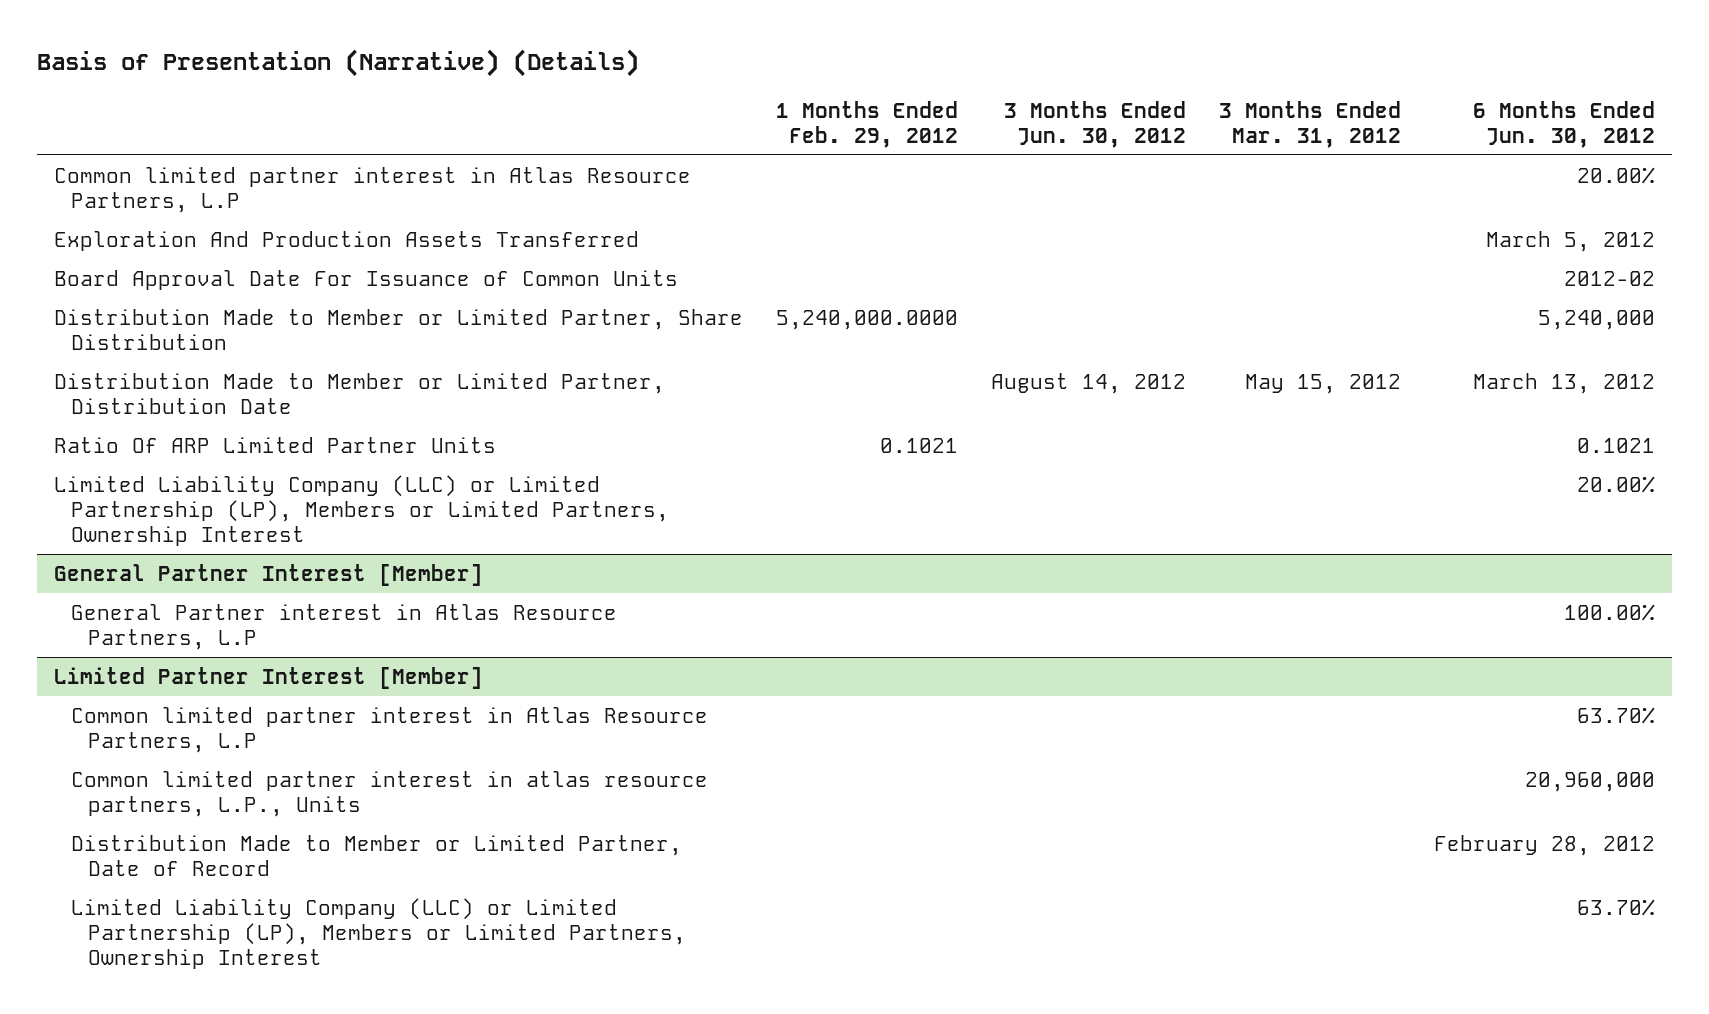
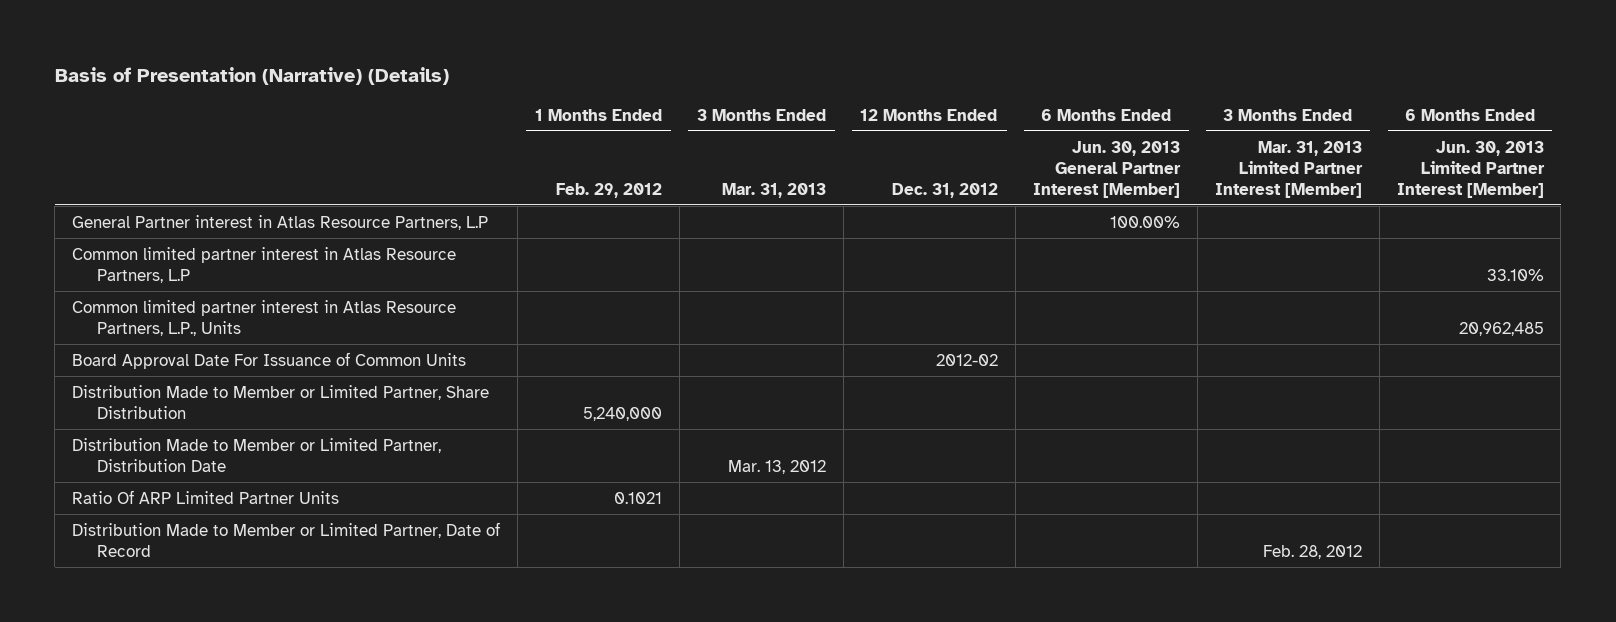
- | 1 Months Ended Feb. 29, 2012 | 3 Months Ended Jun. 30, 2012 | 3 Months Ended Mar. 31, 2012 | 6 Months Ended Jun. 30, 2012
+ | 1 Months Ended Feb. 29, 2012 | 3 Months Ended Mar. 31, 2013 | 12 Months Ended Dec. 31, 2012 | 6 Months Ended Jun. 30, 2013 General Partner Interest [Member] | 3 Months Ended Mar. 31, 2013 Limited Partner Interest [Member] | 6 Months Ended Jun. 30, 2013 Limited Partner Interest [Member]
+ General Partner interest in Atlas Resource Partners, L.P | | | | 100.00% | |
- Exploration And Production Assets Transferred | | | | March 5, 2012
+ Common limited partner interest in Atlas Resource Partners, L.P., Units | | | | | | 20,962,485
- Distribution Made to Member or Limited Partner, Share Distribution | 5,240,000.0000 | | | 5,240,000
+ Distribution Made to Member or Limited Partner, Share Distribution | 5,240,000 | | | | |
- Limited Liability Company (LLC) or Limited Partnership (LP), Members or Limited Partners, Ownership Interest | | | | 20.00%
- General Partner Interest [Member]
- General Partner interest in Atlas Resource Partners, L.P | | | | 100.00%
- Limited Partner Interest [Member]
- Common limited partner interest in Atlas Resource Partners, L.P | | | | 63.70%
- Common limited partner interest in atlas resource partners, L.P., Units | | | | 20,960,000
- Distribution Made to Member or Limited Partner, Date of Record | | | | February 28, 2012
- Limited Liability Company (LLC) or Limited Partnership (LP), Members or Limited Partners, Ownership Interest | | | | 63.70%
+ Distribution Made to Member or Limited Partner, Date of Record | | | | | Feb. 28, 2012 |

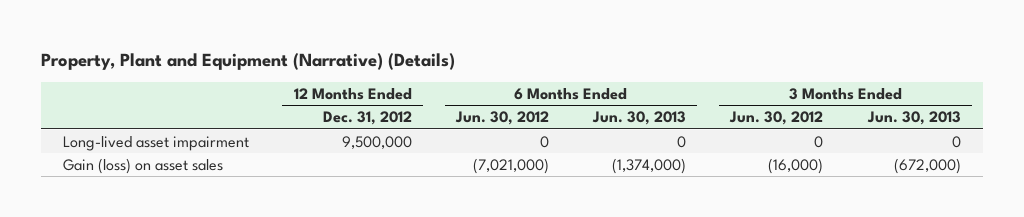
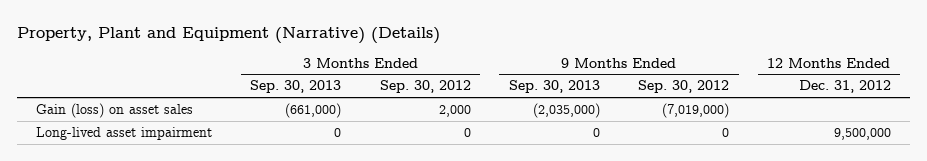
- | 12 Months Ended Dec. 31, 2012 | 6 Months Ended Jun. 30, 2012 | 6 Months Ended Jun. 30, 2013 | 3 Months Ended Jun. 30, 2012 | 3 Months Ended Jun. 30, 2013
+ | 3 Months Ended Sep. 30, 2013 | 3 Months Ended Sep. 30, 2012 | 9 Months Ended Sep. 30, 2013 | 9 Months Ended Sep. 30, 2012 | 12 Months Ended Dec. 31, 2012
moved down: Long-lived asset impairment | 0 | 0 | 0 | 0 | 9,500,000

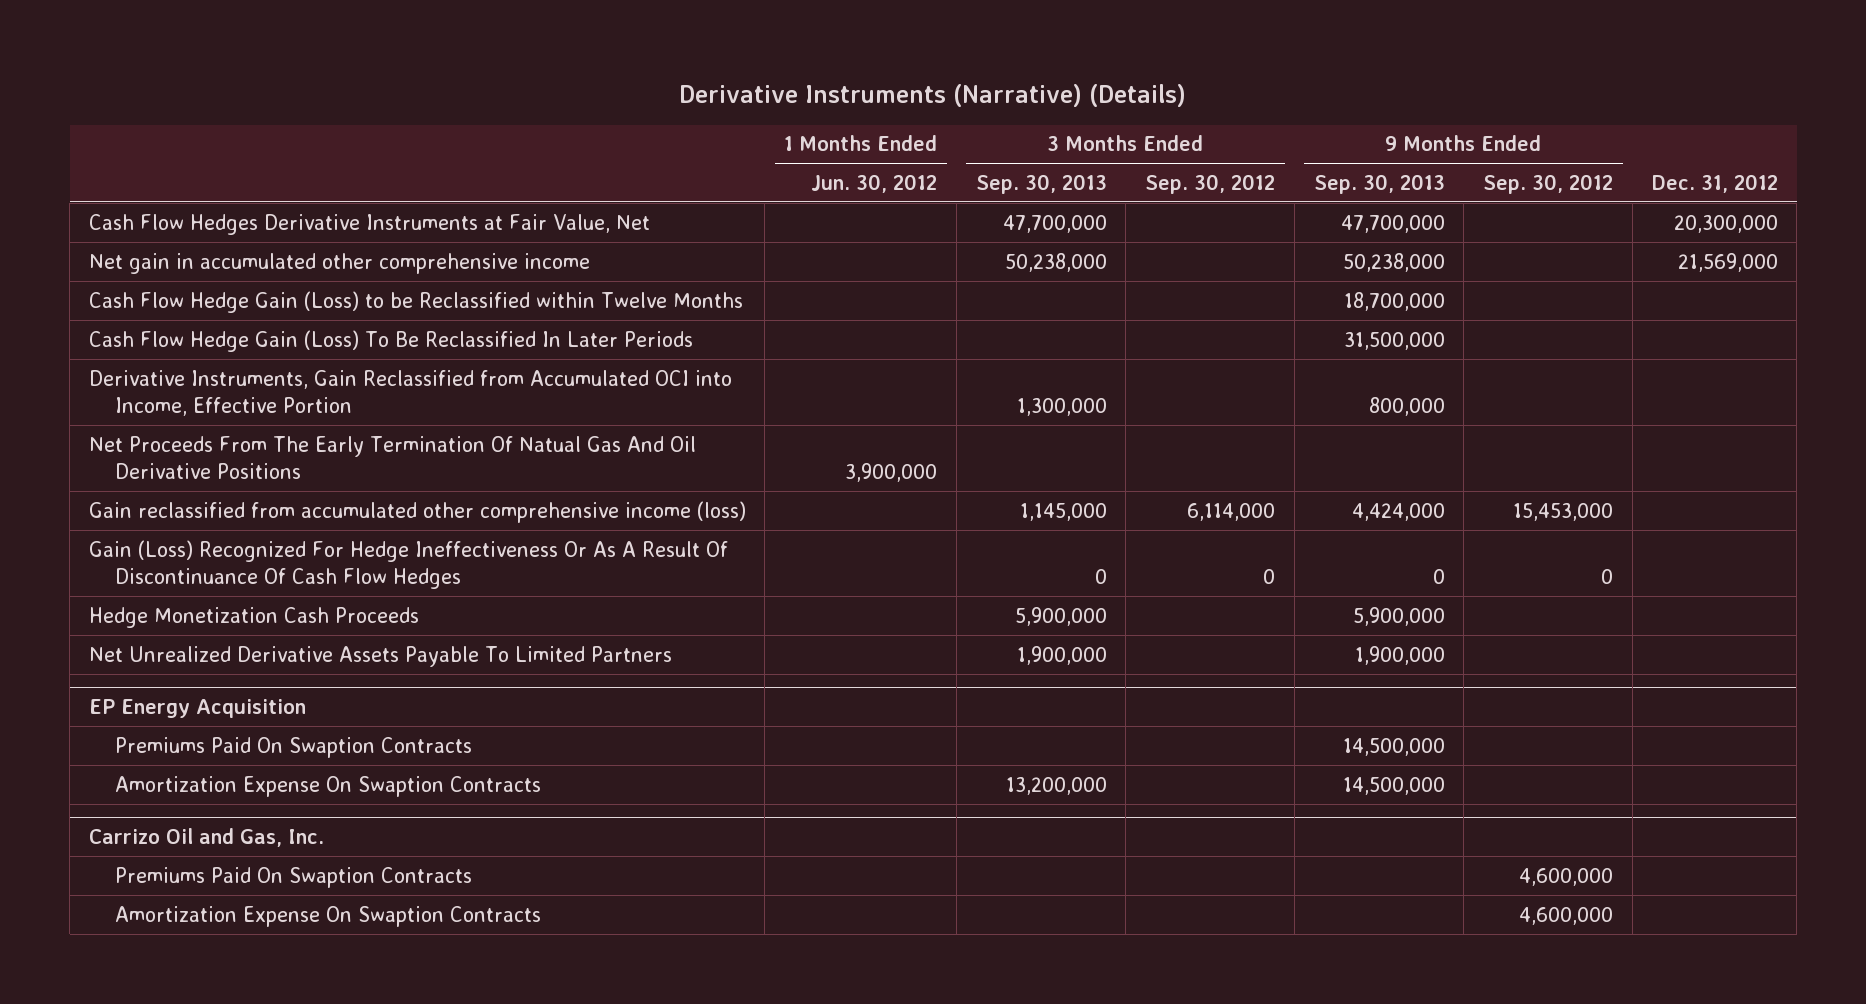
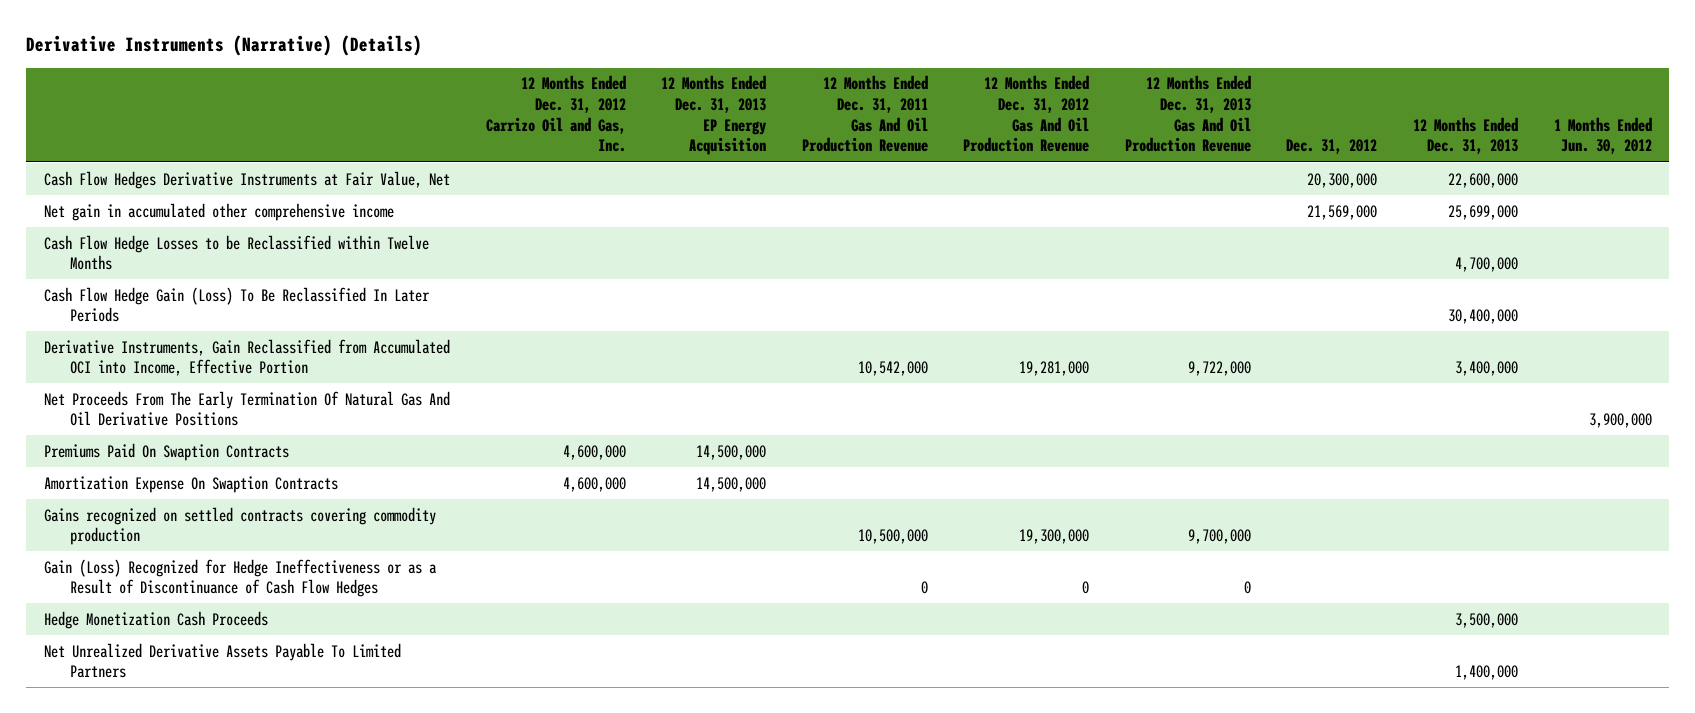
- | 1 Months Ended Jun. 30, 2012 | 3 Months Ended Sep. 30, 2013 | 3 Months Ended Sep. 30, 2012 | 9 Months Ended Sep. 30, 2013 | 9 Months Ended Sep. 30, 2012 | Dec. 31, 2012
+ | 12 Months Ended Dec. 31, 2012 Carrizo Oil and Gas, Inc. | 12 Months Ended Dec. 31, 2013 EP Energy Acquisition | 12 Months Ended Dec. 31, 2011 Gas And Oil Production Revenue | 12 Months Ended Dec. 31, 2012 Gas And Oil Production Revenue | 12 Months Ended Dec. 31, 2013 Gas And Oil Production Revenue | Dec. 31, 2012 | 12 Months Ended Dec. 31, 2013 | 1 Months Ended Jun. 30, 2012
- Cash Flow Hedge Gain (Loss) to be Reclassified within Twelve Months | | | | 18,700,000 | |
+ Cash Flow Hedge Losses to be Reclassified within Twelve Months | | | | | | | 4,700,000 |
- Net Proceeds From The Early Termination Of Natual Gas And Oil Derivative Positions | 3,900,000 | | | | |
- Gain reclassified from accumulated other comprehensive income (loss) | | 1,145,000 | 6,114,000 | 4,424,000 | 15,453,000 |
- Gain (Loss) Recognized For Hedge Ineffectiveness Or As A Result Of Discontinuance Of Cash Flow Hedges | | 0 | 0 | 0 | 0 |
+ Net Proceeds From The Early Termination Of Natural Gas And Oil Derivative Positions | | | | | | | | 3,900,000
+ Premiums Paid On Swaption Contracts | 4,600,000 | 14,500,000 | | | | | |
+ Amortization Expense On Swaption Contracts | 4,600,000 | 14,500,000 | | | | | |
+ Gains recognized on settled contracts covering commodity production | | | 10,500,000 | 19,300,000 | 9,700,000 | | |
+ Gain (Loss) Recognized for Hedge Ineffectiveness or as a Result of Discontinuance of Cash Flow Hedges | | | 0 | 0 | 0 | | |
- EP Energy Acquisition
- Premiums Paid On Swaption Contracts | | | | 14,500,000 | |
- Amortization Expense On Swaption Contracts | | 13,200,000 | | 14,500,000 | |
- Carrizo Oil and Gas, Inc.
- Premiums Paid On Swaption Contracts | | | | | 4,600,000 |
- Amortization Expense On Swaption Contracts | | | | | 4,600,000 |

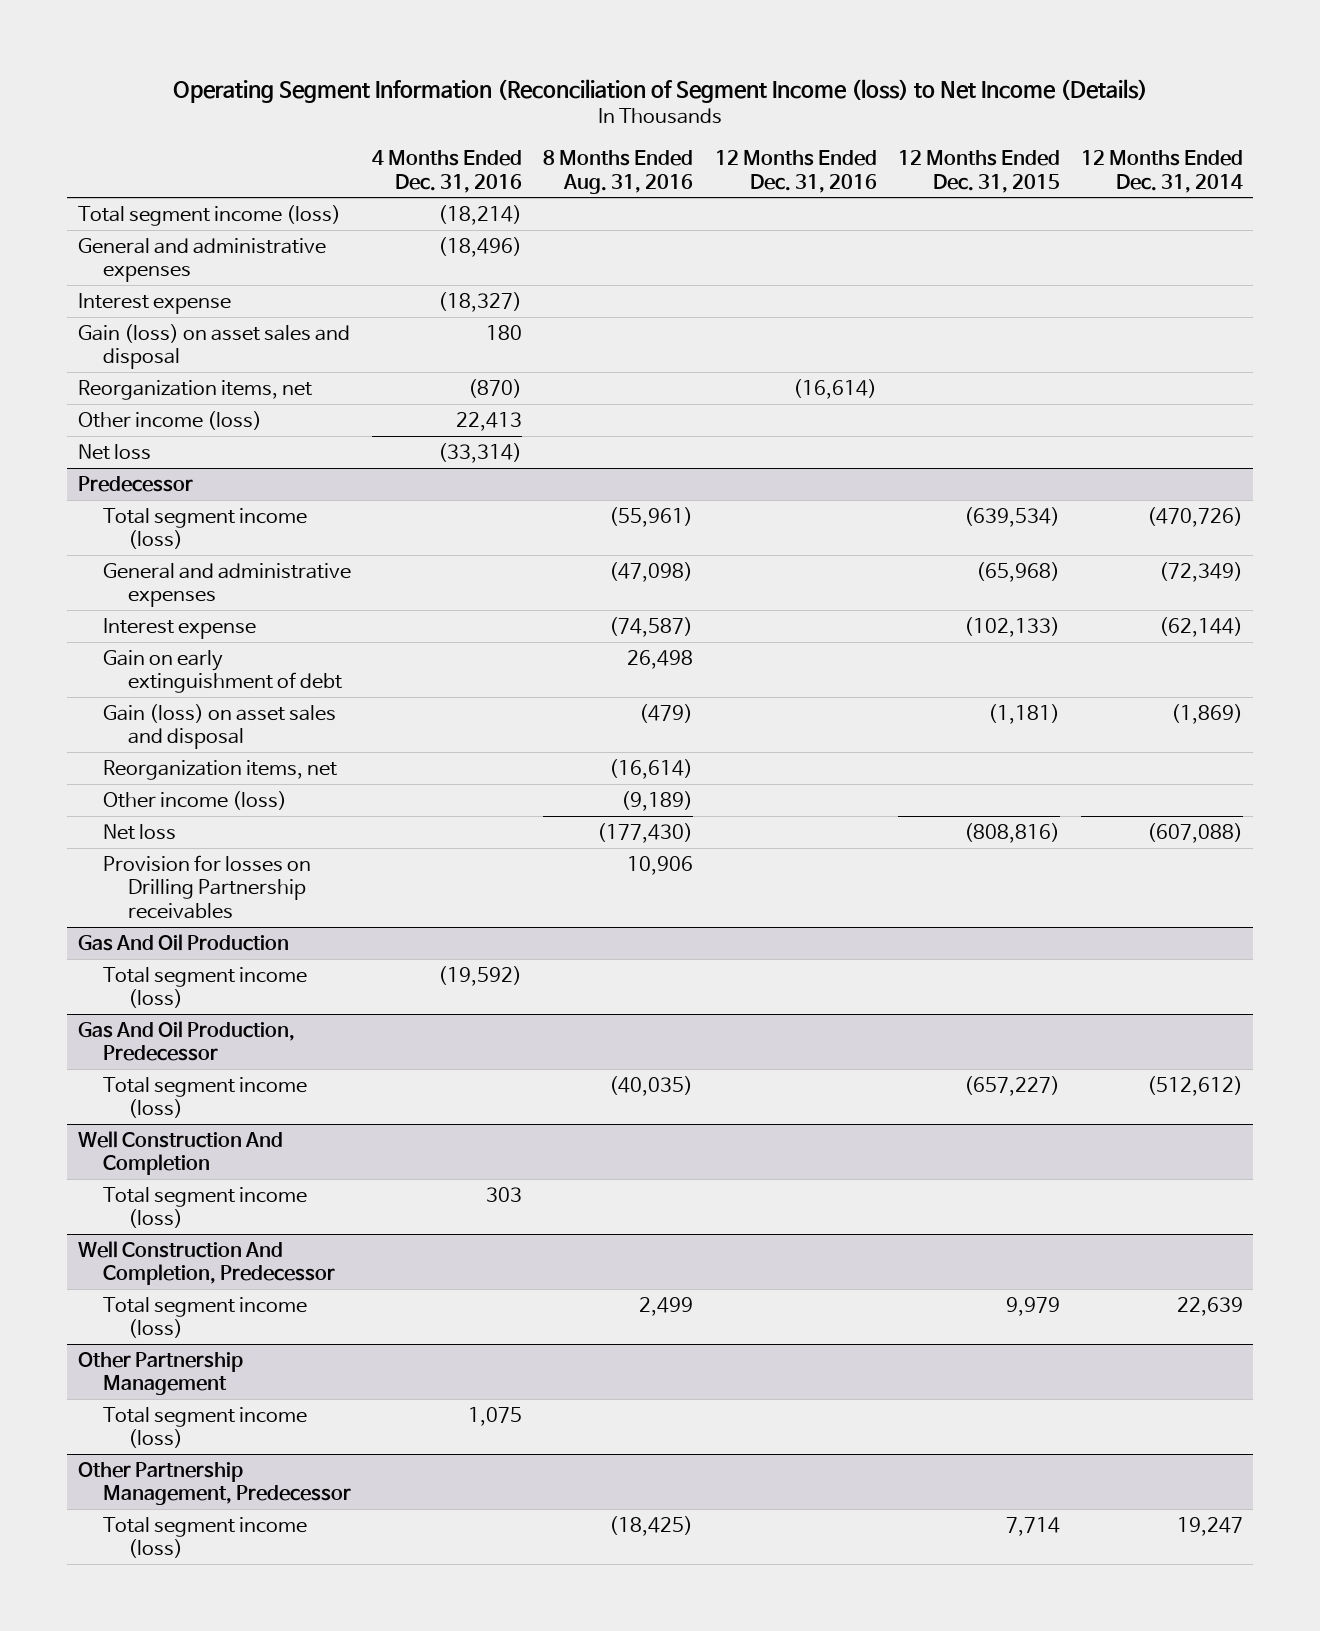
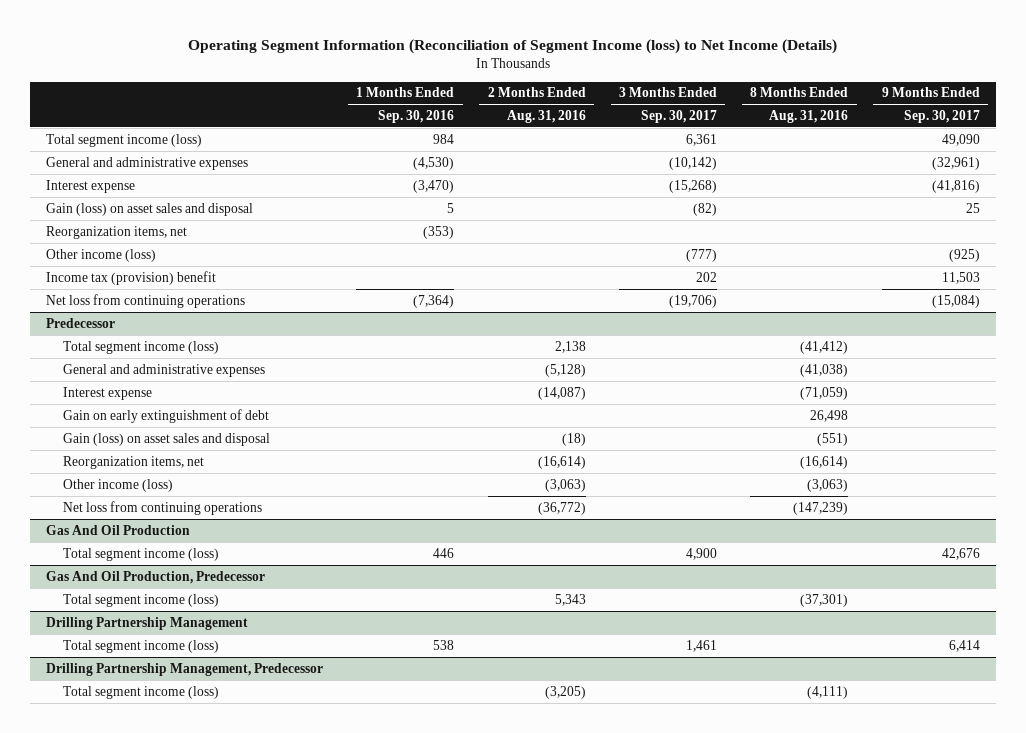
- | 4 Months Ended Dec. 31, 2016 | 8 Months Ended Aug. 31, 2016 | 12 Months Ended Dec. 31, 2016 | 12 Months Ended Dec. 31, 2015 | 12 Months Ended Dec. 31, 2014
+ | 1 Months Ended Sep. 30, 2016 | 2 Months Ended Aug. 31, 2016 | 3 Months Ended Sep. 30, 2017 | 8 Months Ended Aug. 31, 2016 | 9 Months Ended Sep. 30, 2017
- Net loss | (33,314) | | | |
+ Income tax (provision) benefit | | | 202 | | 11,503
+ Net loss from continuing operations | (7,364) | | (19,706) | | (15,084)
@ Predecessor
- Total segment income (loss) | | (55,961) | | (639,534) | (470,726)
- General and administrative expenses | | (47,098) | | (65,968) | (72,349)
- Interest expense | | (74,587) | | (102,133) | (62,144)
+ Total segment income (loss) | | 2,138 | | (41,412) |
+ General and administrative expenses | | (5,128) | | (41,038) |
+ Interest expense | | (14,087) | | (71,059) |
- Gain (loss) on asset sales and disposal | | (479) | | (1,181) | (1,869)
+ Gain (loss) on asset sales and disposal | | (18) | | (551) |
- Other income (loss) | | (9,189) | | |
- Net loss | | (177,430) | | (808,816) | (607,088)
- Provision for losses on Drilling Partnership receivables | | 10,906 | | |
+ Other income (loss) | | (3,063) | | (3,063) |
+ Net loss from continuing operations | | (36,772) | | (147,239) |
@ Gas And Oil Production, Predecessor
- Total segment income (loss) | | (40,035) | | (657,227) | (512,612)
- Well Construction And Completion
- Total segment income (loss) | 303 | | | |
- Well Construction And Completion, Predecessor
- Total segment income (loss) | | 2,499 | | 9,979 | 22,639
- Other Partnership Management
- Total segment income (loss) | 1,075 | | | |
- Other Partnership Management, Predecessor
- Total segment income (loss) | | (18,425) | | 7,714 | 19,247
@ Gas And Oil Production, Predecessor
+ Total segment income (loss) | | 5,343 | | (37,301) |
+ Drilling Partnership Management
+ Total segment income (loss) | 538 | | 1,461 | | 6,414
+ Drilling Partnership Management, Predecessor
+ Total segment income (loss) | | (3,205) | | (4,111) |

